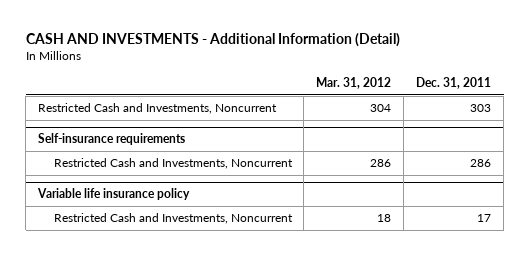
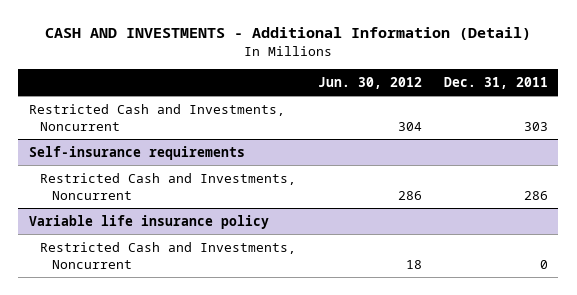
- | Mar. 31, 2012 | Dec. 31, 2011
+ | Jun. 30, 2012 | Dec. 31, 2011
@ Variable life insurance policy
- Restricted Cash and Investments, Noncurrent | 18 | 17
+ Restricted Cash and Investments, Noncurrent | 18 | 0

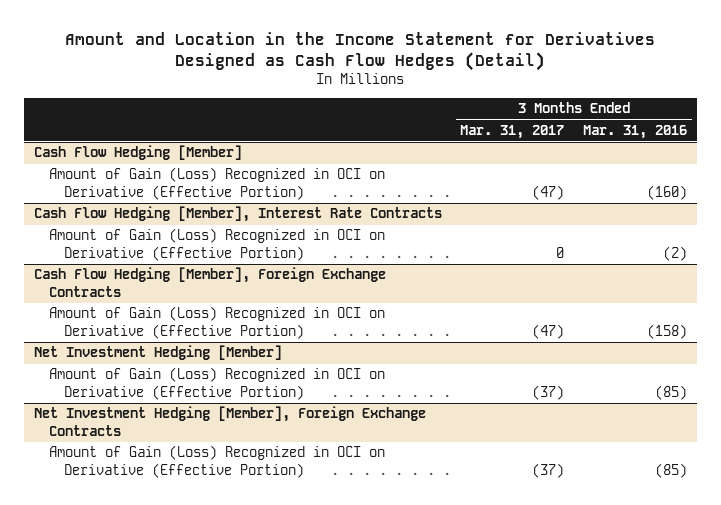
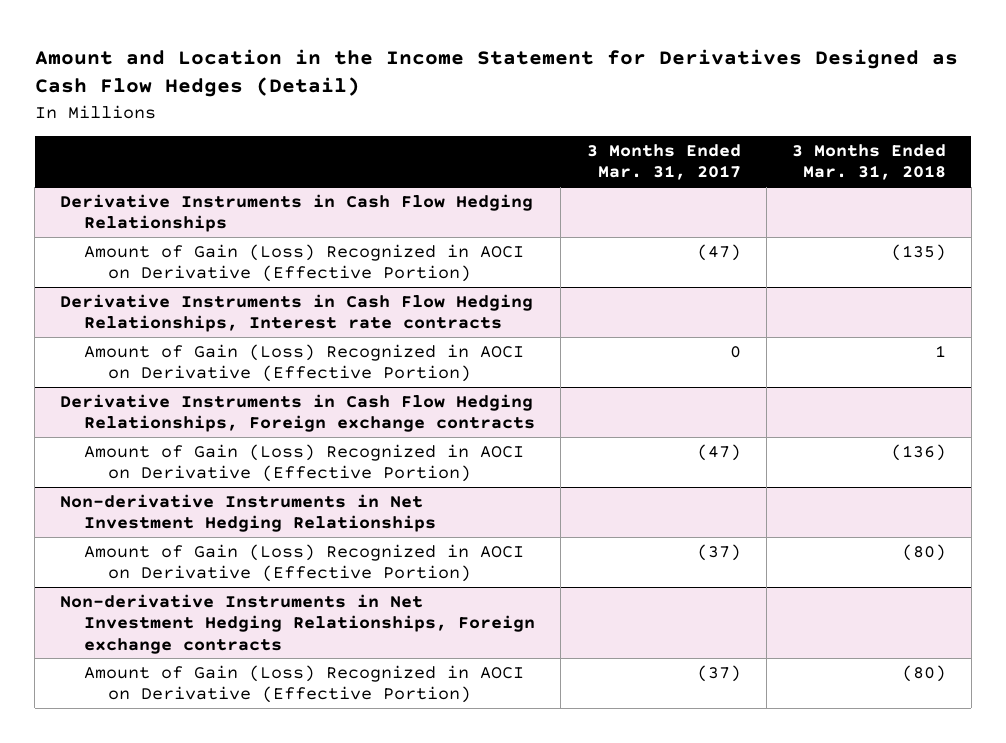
- | 3 Months Ended Mar. 31, 2017 | 3 Months Ended Mar. 31, 2016
+ | 3 Months Ended Mar. 31, 2017 | 3 Months Ended Mar. 31, 2018
- Cash Flow Hedging [Member]
- Amount of Gain (Loss) Recognized in OCI on Derivative (Effective Portion) | (47) | (160)
- Cash Flow Hedging [Member], Interest Rate Contracts
- Amount of Gain (Loss) Recognized in OCI on Derivative (Effective Portion) | 0 | (2)
- Cash Flow Hedging [Member], Foreign Exchange Contracts
- Amount of Gain (Loss) Recognized in OCI on Derivative (Effective Portion) | (47) | (158)
- Net Investment Hedging [Member]
- Amount of Gain (Loss) Recognized in OCI on Derivative (Effective Portion) | (37) | (85)
- Net Investment Hedging [Member], Foreign Exchange Contracts
- Amount of Gain (Loss) Recognized in OCI on Derivative (Effective Portion) | (37) | (85)
+ Derivative Instruments in Cash Flow Hedging Relationships
+ Amount of Gain (Loss) Recognized in AOCI on Derivative (Effective Portion) | (47) | (135)
+ Derivative Instruments in Cash Flow Hedging Relationships, Interest rate contracts
+ Amount of Gain (Loss) Recognized in AOCI on Derivative (Effective Portion) | 0 | 1
+ Derivative Instruments in Cash Flow Hedging Relationships, Foreign exchange contracts
+ Amount of Gain (Loss) Recognized in AOCI on Derivative (Effective Portion) | (47) | (136)
+ Non-derivative Instruments in Net Investment Hedging Relationships
+ Amount of Gain (Loss) Recognized in AOCI on Derivative (Effective Portion) | (37) | (80)
+ Non-derivative Instruments in Net Investment Hedging Relationships, Foreign exchange contracts
+ Amount of Gain (Loss) Recognized in AOCI on Derivative (Effective Portion) | (37) | (80)

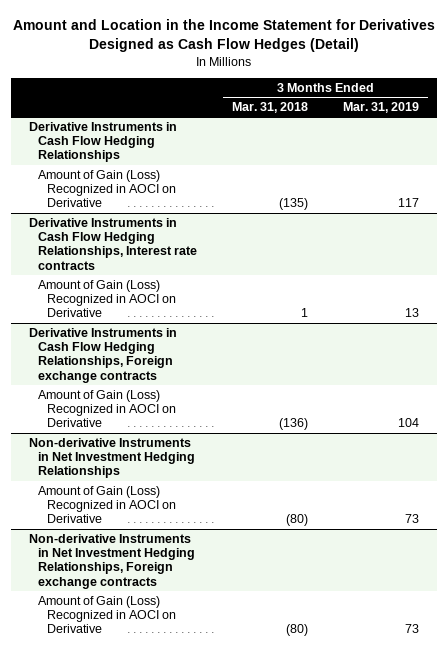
- | 3 Months Ended Mar. 31, 2017 | 3 Months Ended Mar. 31, 2018
+ | 3 Months Ended Mar. 31, 2018 | 3 Months Ended Mar. 31, 2019
@ Derivative Instruments in Cash Flow Hedging Relationships
- Amount of Gain (Loss) Recognized in AOCI on Derivative (Effective Portion) | (47) | (135)
+ Amount of Gain (Loss) Recognized in AOCI on Derivative | (135) | 117
@ Derivative Instruments in Cash Flow Hedging Relationships, Interest rate contracts
- Amount of Gain (Loss) Recognized in AOCI on Derivative (Effective Portion) | 0 | 1
+ Amount of Gain (Loss) Recognized in AOCI on Derivative | 1 | 13
@ Derivative Instruments in Cash Flow Hedging Relationships, Foreign exchange contracts
- Amount of Gain (Loss) Recognized in AOCI on Derivative (Effective Portion) | (47) | (136)
+ Amount of Gain (Loss) Recognized in AOCI on Derivative | (136) | 104
@ Non-derivative Instruments in Net Investment Hedging Relationships
- Amount of Gain (Loss) Recognized in AOCI on Derivative (Effective Portion) | (37) | (80)
+ Amount of Gain (Loss) Recognized in AOCI on Derivative | (80) | 73
@ Non-derivative Instruments in Net Investment Hedging Relationships, Foreign exchange contracts
- Amount of Gain (Loss) Recognized in AOCI on Derivative (Effective Portion) | (37) | (80)
+ Amount of Gain (Loss) Recognized in AOCI on Derivative | (80) | 73

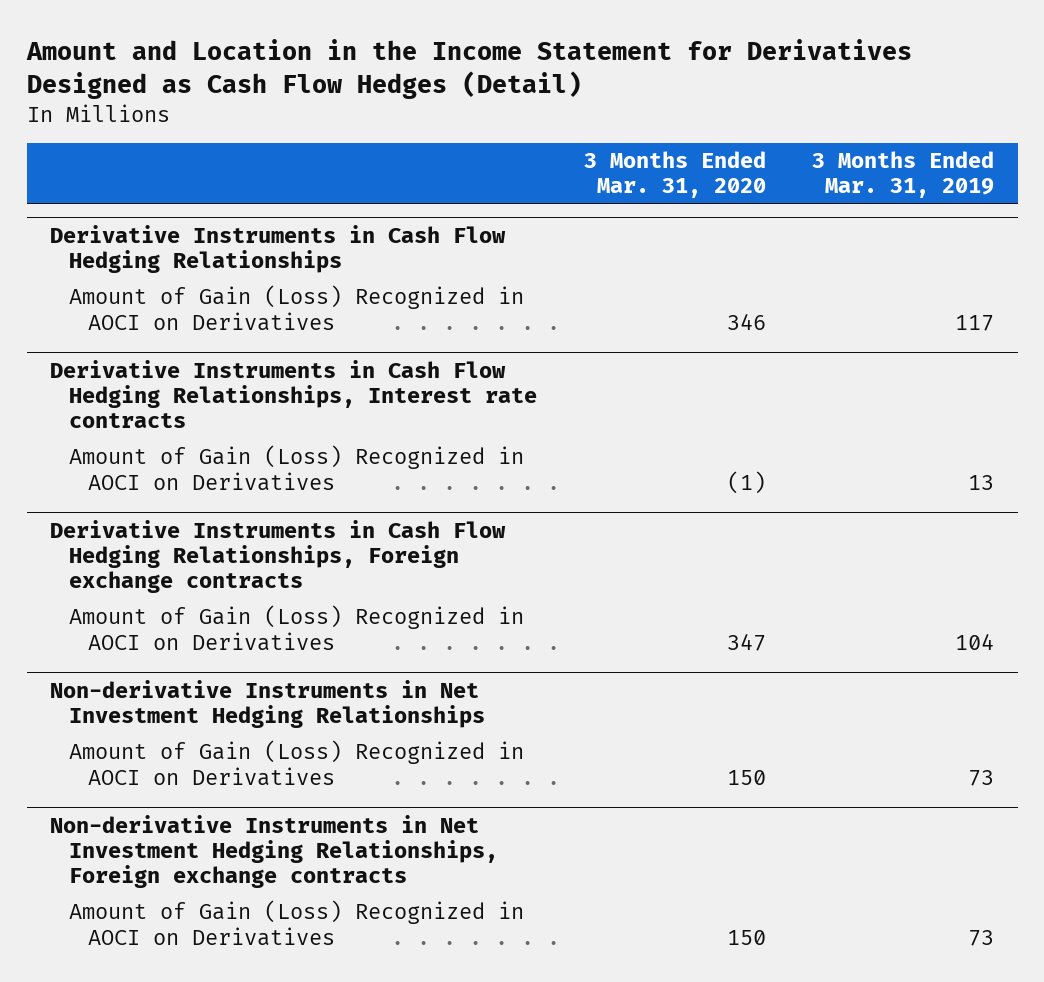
- | 3 Months Ended Mar. 31, 2018 | 3 Months Ended Mar. 31, 2019
+ | 3 Months Ended Mar. 31, 2020 | 3 Months Ended Mar. 31, 2019
@ Derivative Instruments in Cash Flow Hedging Relationships
- Amount of Gain (Loss) Recognized in AOCI on Derivative | (135) | 117
+ Amount of Gain (Loss) Recognized in AOCI on Derivatives | 346 | 117
@ Derivative Instruments in Cash Flow Hedging Relationships, Interest rate contracts
- Amount of Gain (Loss) Recognized in AOCI on Derivative | 1 | 13
+ Amount of Gain (Loss) Recognized in AOCI on Derivatives | (1) | 13
@ Derivative Instruments in Cash Flow Hedging Relationships, Foreign exchange contracts
- Amount of Gain (Loss) Recognized in AOCI on Derivative | (136) | 104
+ Amount of Gain (Loss) Recognized in AOCI on Derivatives | 347 | 104
@ Non-derivative Instruments in Net Investment Hedging Relationships
- Amount of Gain (Loss) Recognized in AOCI on Derivative | (80) | 73
+ Amount of Gain (Loss) Recognized in AOCI on Derivatives | 150 | 73
@ Non-derivative Instruments in Net Investment Hedging Relationships, Foreign exchange contracts
- Amount of Gain (Loss) Recognized in AOCI on Derivative | (80) | 73
+ Amount of Gain (Loss) Recognized in AOCI on Derivatives | 150 | 73

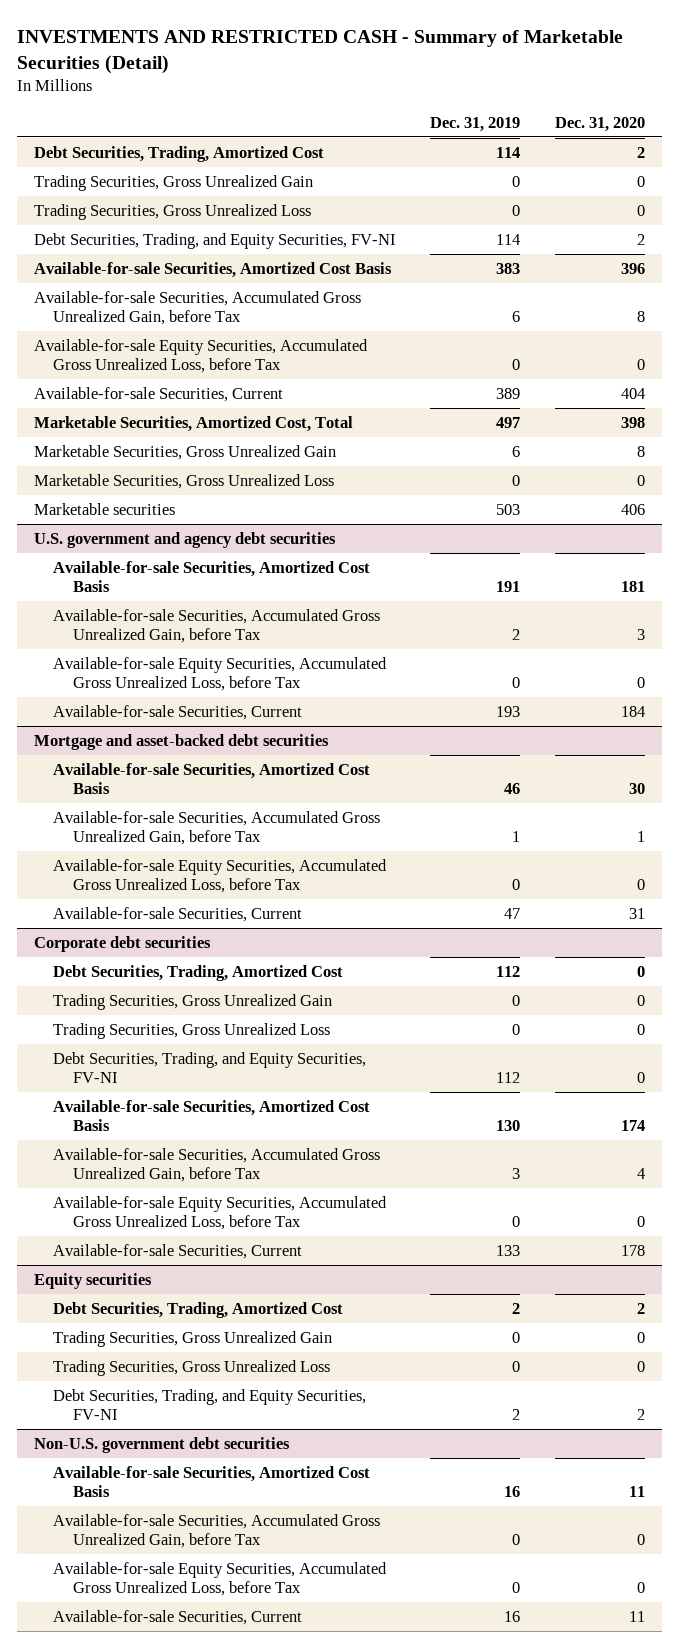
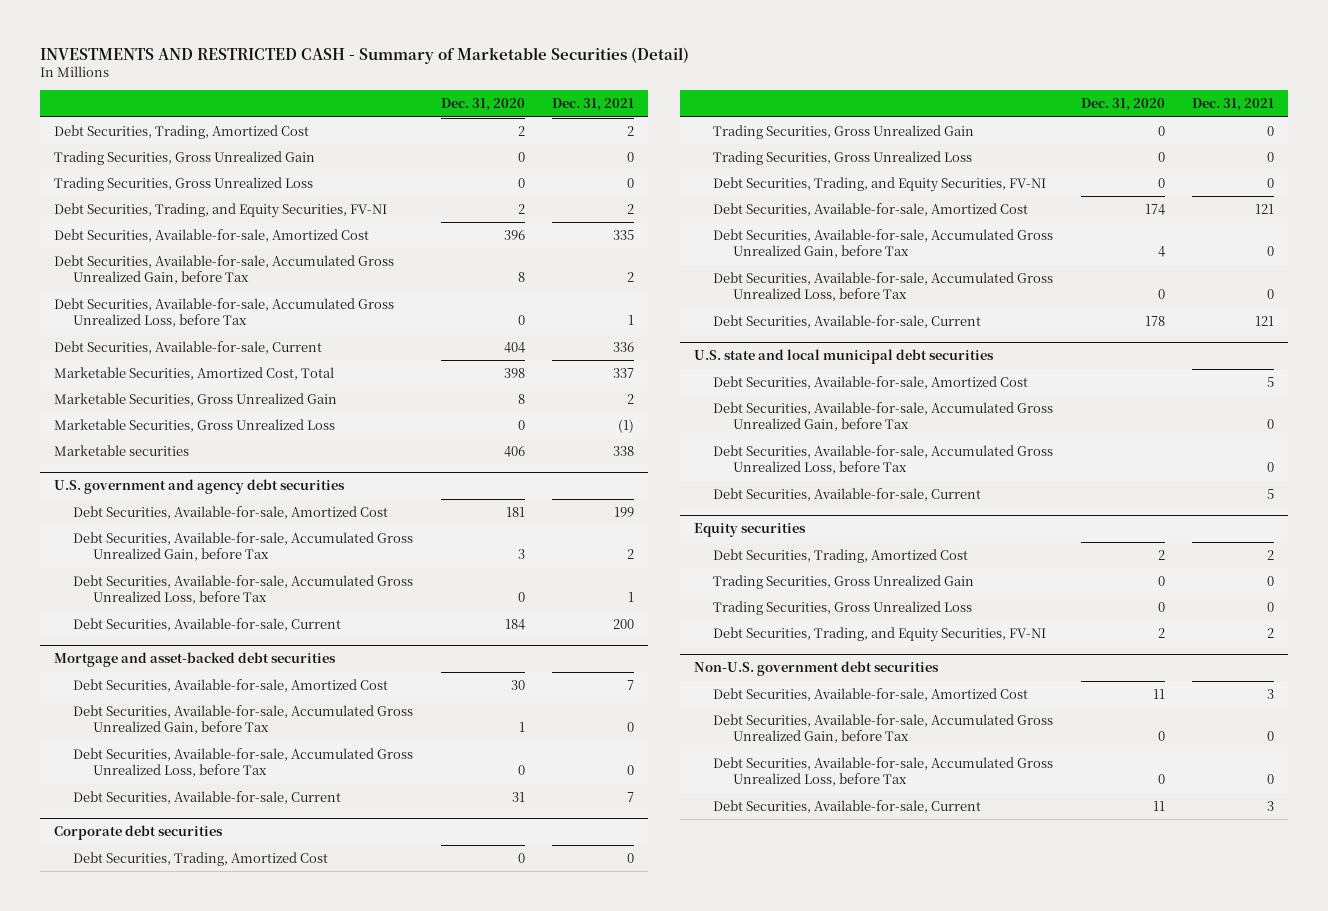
- | Dec. 31, 2019 | Dec. 31, 2020
+ | Dec. 31, 2020 | Dec. 31, 2021
- Available-for-sale Securities, Amortized Cost Basis | 383 | 396
- Available-for-sale Securities, Accumulated Gross Unrealized Gain, before Tax | 6 | 8
- Available-for-sale Equity Securities, Accumulated Gross Unrealized Loss, before Tax | 0 | 0
- Available-for-sale Securities, Current | 389 | 404
+ Debt Securities, Available-for-sale, Amortized Cost | 396 | 335
+ Debt Securities, Available-for-sale, Accumulated Gross Unrealized Gain, before Tax | 8 | 2
+ Debt Securities, Available-for-sale, Accumulated Gross Unrealized Loss, before Tax | 0 | 1
+ Debt Securities, Available-for-sale, Current | 404 | 336
@ U.S. government and agency debt securities
- Available-for-sale Securities, Amortized Cost Basis | 191 | 181
- Available-for-sale Securities, Accumulated Gross Unrealized Gain, before Tax | 2 | 3
- Available-for-sale Equity Securities, Accumulated Gross Unrealized Loss, before Tax | 0 | 0
- Available-for-sale Securities, Current | 193 | 184
+ Debt Securities, Available-for-sale, Amortized Cost | 181 | 199
+ Debt Securities, Available-for-sale, Accumulated Gross Unrealized Gain, before Tax | 3 | 2
+ Debt Securities, Available-for-sale, Accumulated Gross Unrealized Loss, before Tax | 0 | 1
+ Debt Securities, Available-for-sale, Current | 184 | 200
@ Mortgage and asset-backed debt securities
- Available-for-sale Securities, Amortized Cost Basis | 46 | 30
- Available-for-sale Securities, Accumulated Gross Unrealized Gain, before Tax | 1 | 1
- Available-for-sale Equity Securities, Accumulated Gross Unrealized Loss, before Tax | 0 | 0
- Available-for-sale Securities, Current | 47 | 31
+ Debt Securities, Available-for-sale, Amortized Cost | 30 | 7
+ Debt Securities, Available-for-sale, Accumulated Gross Unrealized Gain, before Tax | 1 | 0
+ Debt Securities, Available-for-sale, Accumulated Gross Unrealized Loss, before Tax | 0 | 0
+ Debt Securities, Available-for-sale, Current | 31 | 7
@ Corporate debt securities
- Available-for-sale Securities, Amortized Cost Basis | 130 | 174
- Available-for-sale Securities, Accumulated Gross Unrealized Gain, before Tax | 3 | 4
- Available-for-sale Equity Securities, Accumulated Gross Unrealized Loss, before Tax | 0 | 0
- Available-for-sale Securities, Current | 133 | 178
+ Debt Securities, Available-for-sale, Amortized Cost | 174 | 121
+ Debt Securities, Available-for-sale, Accumulated Gross Unrealized Gain, before Tax | 4 | 0
+ Debt Securities, Available-for-sale, Accumulated Gross Unrealized Loss, before Tax | 0 | 0
+ Debt Securities, Available-for-sale, Current | 178 | 121
+ U.S. state and local municipal debt securities
+ Debt Securities, Available-for-sale, Amortized Cost | | 5
+ Debt Securities, Available-for-sale, Accumulated Gross Unrealized Gain, before Tax | | 0
+ Debt Securities, Available-for-sale, Accumulated Gross Unrealized Loss, before Tax | | 0
+ Debt Securities, Available-for-sale, Current | | 5
@ Non-U.S. government debt securities
- Available-for-sale Securities, Amortized Cost Basis | 16 | 11
- Available-for-sale Securities, Accumulated Gross Unrealized Gain, before Tax | 0 | 0
- Available-for-sale Equity Securities, Accumulated Gross Unrealized Loss, before Tax | 0 | 0
- Available-for-sale Securities, Current | 16 | 11
+ Debt Securities, Available-for-sale, Amortized Cost | 11 | 3
+ Debt Securities, Available-for-sale, Accumulated Gross Unrealized Gain, before Tax | 0 | 0
+ Debt Securities, Available-for-sale, Accumulated Gross Unrealized Loss, before Tax | 0 | 0
+ Debt Securities, Available-for-sale, Current | 11 | 3

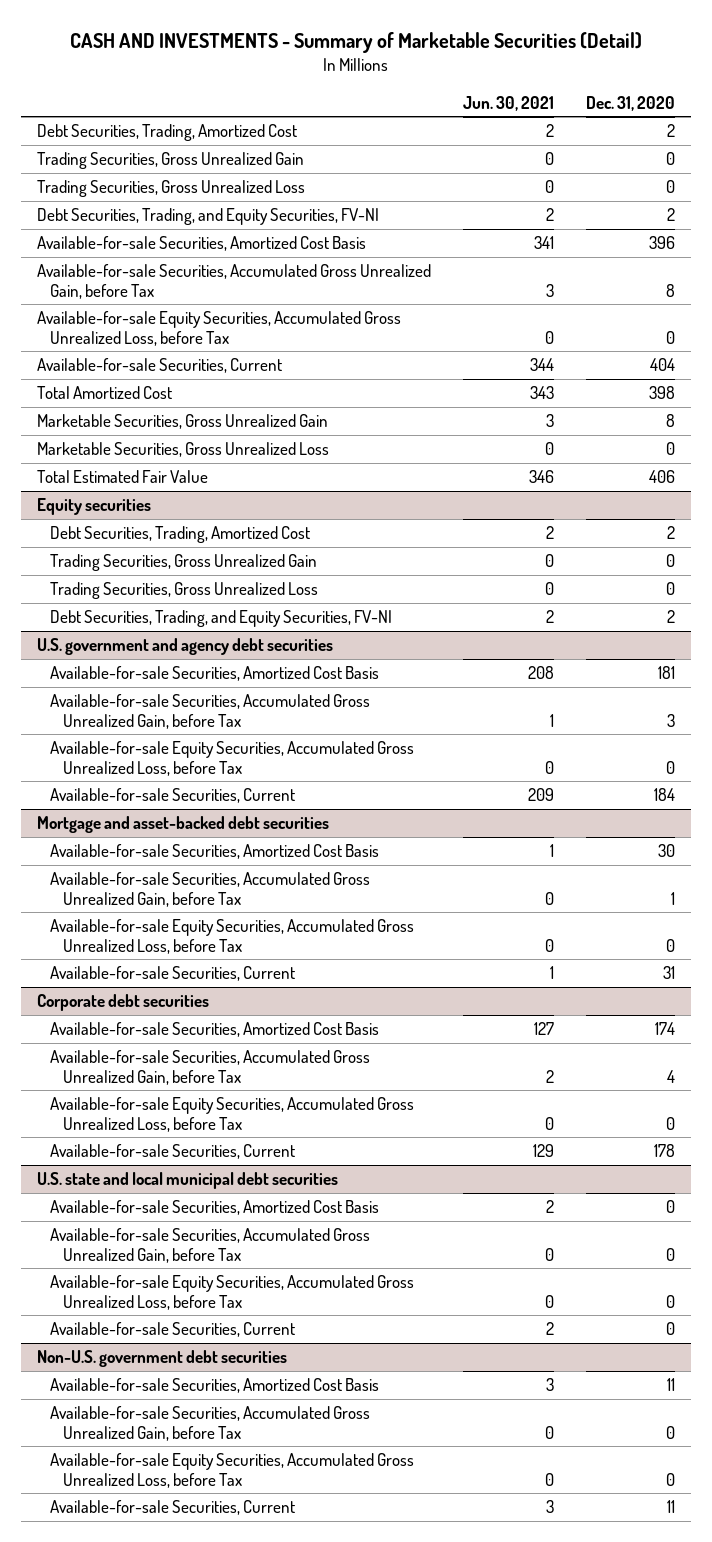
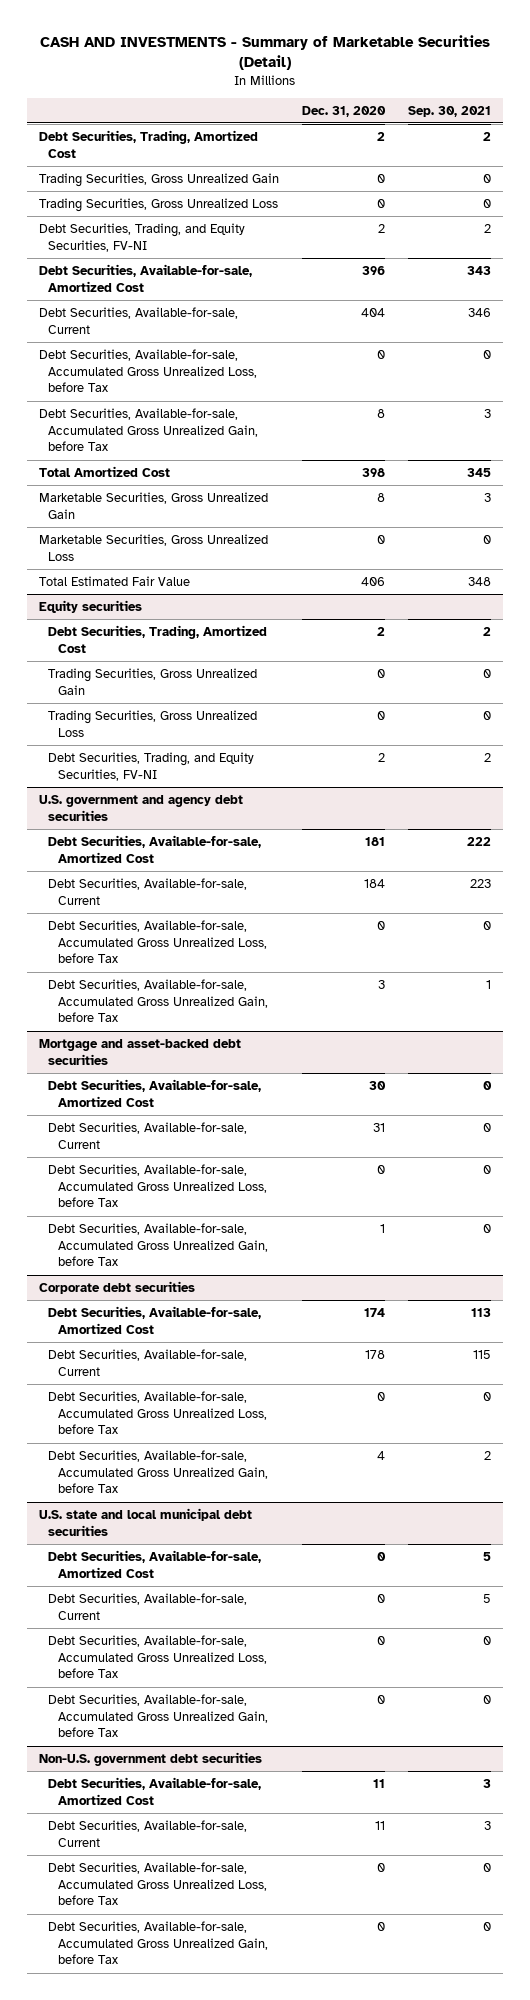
- | Jun. 30, 2021 | Dec. 31, 2020
+ | Dec. 31, 2020 | Sep. 30, 2021
- Available-for-sale Securities, Amortized Cost Basis | 341 | 396
- Available-for-sale Securities, Accumulated Gross Unrealized Gain, before Tax | 3 | 8
- Available-for-sale Equity Securities, Accumulated Gross Unrealized Loss, before Tax | 0 | 0
- Available-for-sale Securities, Current | 344 | 404
+ Debt Securities, Available-for-sale, Amortized Cost | 396 | 343
+ Debt Securities, Available-for-sale, Current | 404 | 346
+ Debt Securities, Available-for-sale, Accumulated Gross Unrealized Loss, before Tax | 0 | 0
+ Debt Securities, Available-for-sale, Accumulated Gross Unrealized Gain, before Tax | 8 | 3
@ U.S. government and agency debt securities
- Available-for-sale Securities, Amortized Cost Basis | 208 | 181
- Available-for-sale Securities, Accumulated Gross Unrealized Gain, before Tax | 1 | 3
- Available-for-sale Equity Securities, Accumulated Gross Unrealized Loss, before Tax | 0 | 0
- Available-for-sale Securities, Current | 209 | 184
+ Debt Securities, Available-for-sale, Amortized Cost | 181 | 222
+ Debt Securities, Available-for-sale, Current | 184 | 223
+ Debt Securities, Available-for-sale, Accumulated Gross Unrealized Loss, before Tax | 0 | 0
+ Debt Securities, Available-for-sale, Accumulated Gross Unrealized Gain, before Tax | 3 | 1
@ Mortgage and asset-backed debt securities
- Available-for-sale Securities, Amortized Cost Basis | 1 | 30
- Available-for-sale Securities, Accumulated Gross Unrealized Gain, before Tax | 0 | 1
- Available-for-sale Equity Securities, Accumulated Gross Unrealized Loss, before Tax | 0 | 0
- Available-for-sale Securities, Current | 1 | 31
+ Debt Securities, Available-for-sale, Amortized Cost | 30 | 0
+ Debt Securities, Available-for-sale, Current | 31 | 0
+ Debt Securities, Available-for-sale, Accumulated Gross Unrealized Loss, before Tax | 0 | 0
+ Debt Securities, Available-for-sale, Accumulated Gross Unrealized Gain, before Tax | 1 | 0
@ Corporate debt securities
- Available-for-sale Securities, Amortized Cost Basis | 127 | 174
- Available-for-sale Securities, Accumulated Gross Unrealized Gain, before Tax | 2 | 4
- Available-for-sale Equity Securities, Accumulated Gross Unrealized Loss, before Tax | 0 | 0
- Available-for-sale Securities, Current | 129 | 178
+ Debt Securities, Available-for-sale, Amortized Cost | 174 | 113
+ Debt Securities, Available-for-sale, Current | 178 | 115
+ Debt Securities, Available-for-sale, Accumulated Gross Unrealized Loss, before Tax | 0 | 0
+ Debt Securities, Available-for-sale, Accumulated Gross Unrealized Gain, before Tax | 4 | 2
@ U.S. state and local municipal debt securities
- Available-for-sale Securities, Amortized Cost Basis | 2 | 0
- Available-for-sale Securities, Accumulated Gross Unrealized Gain, before Tax | 0 | 0
- Available-for-sale Equity Securities, Accumulated Gross Unrealized Loss, before Tax | 0 | 0
- Available-for-sale Securities, Current | 2 | 0
+ Debt Securities, Available-for-sale, Amortized Cost | 0 | 5
+ Debt Securities, Available-for-sale, Current | 0 | 5
+ Debt Securities, Available-for-sale, Accumulated Gross Unrealized Loss, before Tax | 0 | 0
+ Debt Securities, Available-for-sale, Accumulated Gross Unrealized Gain, before Tax | 0 | 0
@ Non-U.S. government debt securities
- Available-for-sale Securities, Amortized Cost Basis | 3 | 11
- Available-for-sale Securities, Accumulated Gross Unrealized Gain, before Tax | 0 | 0
- Available-for-sale Equity Securities, Accumulated Gross Unrealized Loss, before Tax | 0 | 0
- Available-for-sale Securities, Current | 3 | 11
+ Debt Securities, Available-for-sale, Amortized Cost | 11 | 3
+ Debt Securities, Available-for-sale, Current | 11 | 3
+ Debt Securities, Available-for-sale, Accumulated Gross Unrealized Loss, before Tax | 0 | 0
+ Debt Securities, Available-for-sale, Accumulated Gross Unrealized Gain, before Tax | 0 | 0

